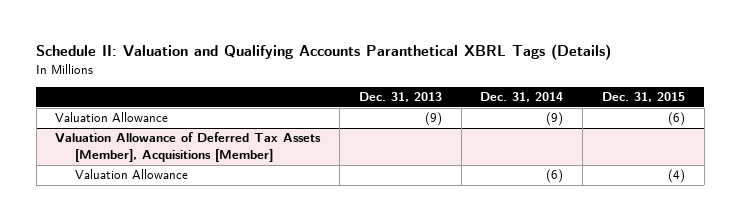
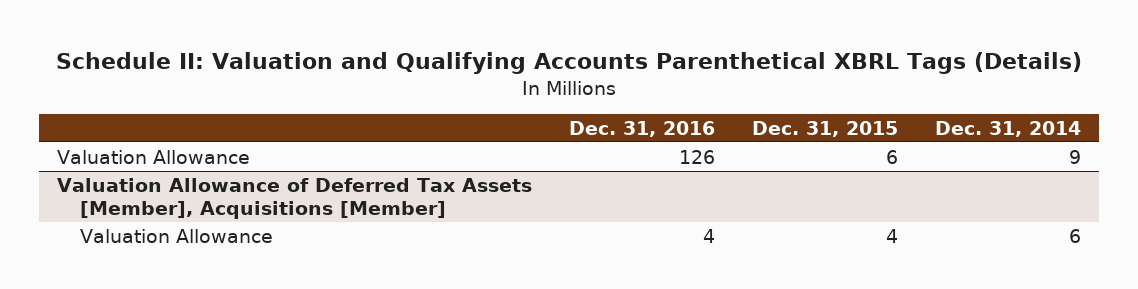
- Schedule II: Valuation and Qualifying Accounts Paranthetical XBRL Tags (Details)
+ Schedule II: Valuation and Qualifying Accounts Parenthetical XBRL Tags (Details)
- | Dec. 31, 2013 | Dec. 31, 2014 | Dec. 31, 2015
+ | Dec. 31, 2016 | Dec. 31, 2015 | Dec. 31, 2014
- Valuation Allowance | (9) | (9) | (6)
+ Valuation Allowance | 126 | 6 | 9
@ Valuation Allowance of Deferred Tax Assets [Member], Acquisitions [Member]
- Valuation Allowance | | (6) | (4)
+ Valuation Allowance | 4 | 4 | 6

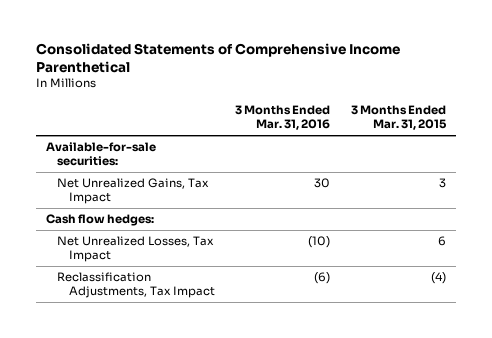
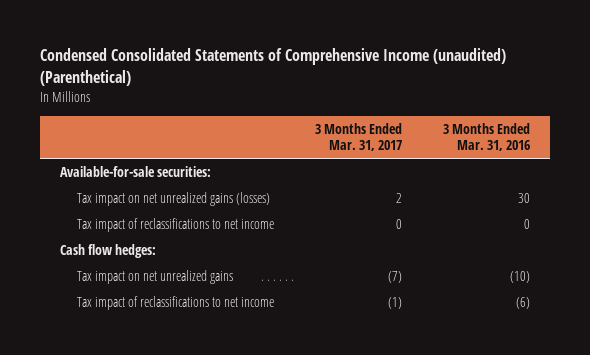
- Consolidated Statements of Comprehensive Income Parenthetical
+ Condensed Consolidated Statements of Comprehensive Income (unaudited) (Parenthetical)
- | 3 Months Ended Mar. 31, 2016 | 3 Months Ended Mar. 31, 2015
+ | 3 Months Ended Mar. 31, 2017 | 3 Months Ended Mar. 31, 2016
- Net Unrealized Gains, Tax Impact | 30 | 3
+ Tax impact on net unrealized gains (losses) | 2 | 30
+ Tax impact of reclassifications to net income | 0 | 0
- Net Unrealized Losses, Tax Impact | (10) | 6
- Reclassification Adjustments, Tax Impact | (6) | (4)
+ Tax impact on net unrealized gains | (7) | (10)
+ Tax impact of reclassifications to net income | (1) | (6)

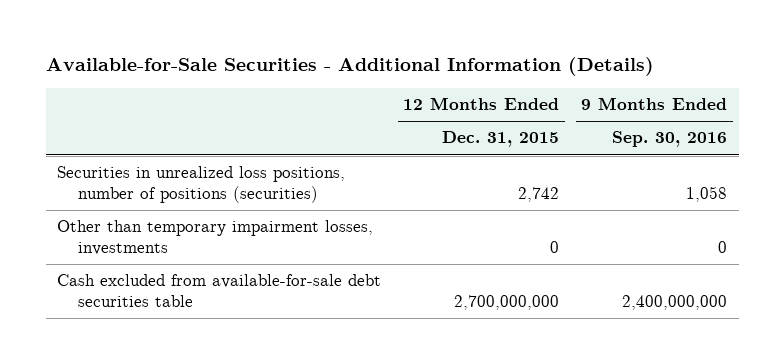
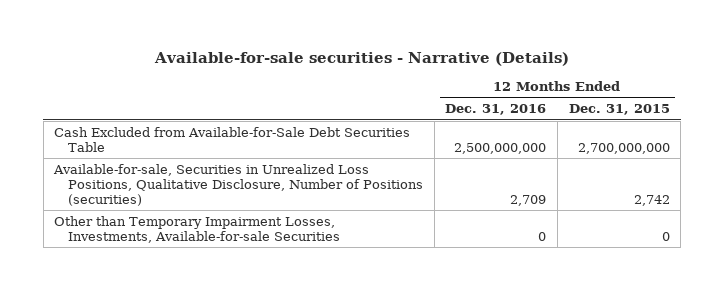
- Available-for-Sale Securities - Additional Information (Details)
+ Available-for-sale securities - Narrative (Details)
- | 12 Months Ended Dec. 31, 2015 | 9 Months Ended Sep. 30, 2016
+ | 12 Months Ended Dec. 31, 2016 | 12 Months Ended Dec. 31, 2015
- Securities in unrealized loss positions, number of positions (securities) | 2,742 | 1,058
- Other than temporary impairment losses, investments | 0 | 0
- Cash excluded from available-for-sale debt securities table | 2,700,000,000 | 2,400,000,000
+ Cash Excluded from Available-for-Sale Debt Securities Table | 2,500,000,000 | 2,700,000,000
+ Available-for-sale, Securities in Unrealized Loss Positions, Qualitative Disclosure, Number of Positions (securities) | 2,709 | 2,742
+ Other than Temporary Impairment Losses, Investments, Available-for-sale Securities | 0 | 0

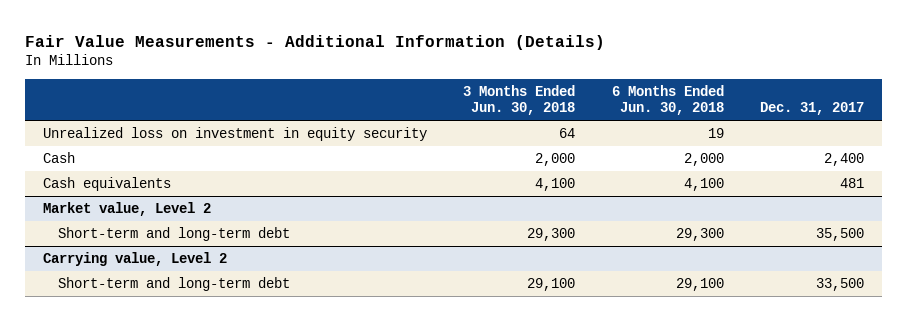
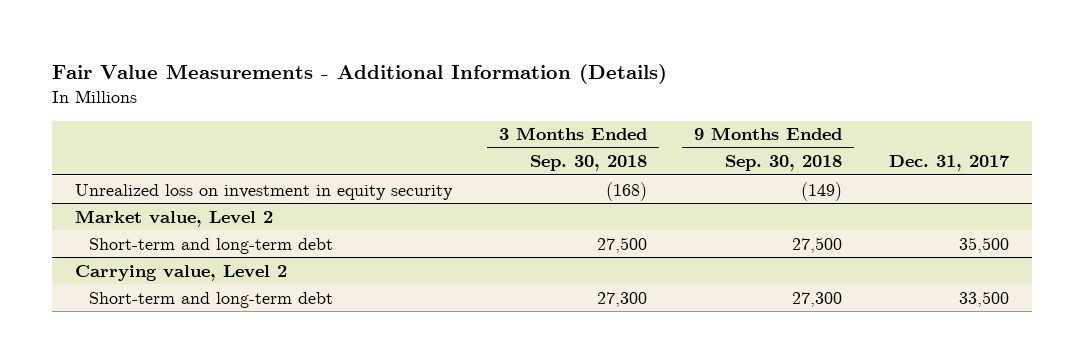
- | 3 Months Ended Jun. 30, 2018 | 6 Months Ended Jun. 30, 2018 | Dec. 31, 2017
+ | 3 Months Ended Sep. 30, 2018 | 9 Months Ended Sep. 30, 2018 | Dec. 31, 2017
- Cash | 2,000 | 2,000 | 2,400
- Cash equivalents | 4,100 | 4,100 | 481

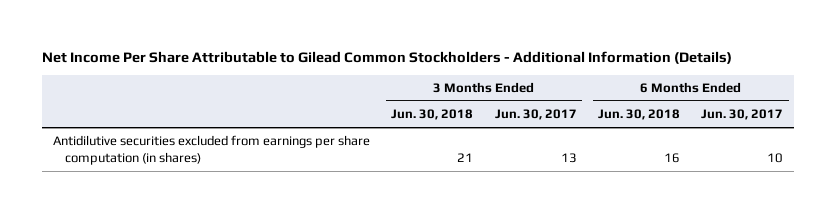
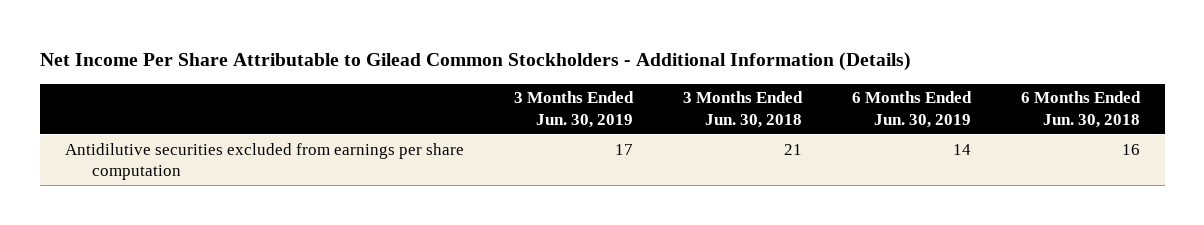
- | 3 Months Ended Jun. 30, 2018 | 3 Months Ended Jun. 30, 2017 | 6 Months Ended Jun. 30, 2018 | 6 Months Ended Jun. 30, 2017
+ | 3 Months Ended Jun. 30, 2019 | 3 Months Ended Jun. 30, 2018 | 6 Months Ended Jun. 30, 2019 | 6 Months Ended Jun. 30, 2018
- Antidilutive securities excluded from earnings per share computation (in shares) | 21 | 13 | 16 | 10
+ Antidilutive securities excluded from earnings per share computation | 17 | 21 | 14 | 16

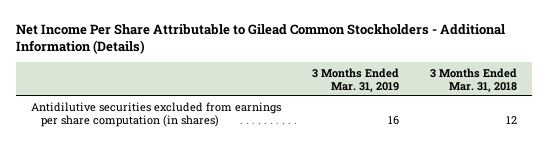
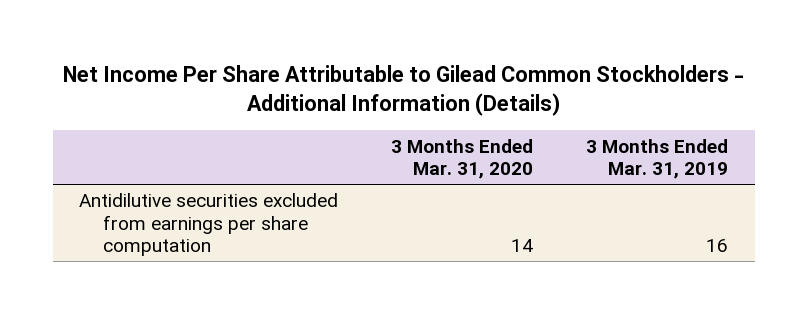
- | 3 Months Ended Mar. 31, 2019 | 3 Months Ended Mar. 31, 2018
+ | 3 Months Ended Mar. 31, 2020 | 3 Months Ended Mar. 31, 2019
- Antidilutive securities excluded from earnings per share computation (in shares) | 16 | 12
+ Antidilutive securities excluded from earnings per share computation | 14 | 16

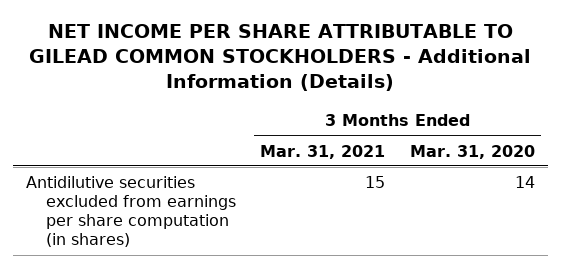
- Net Income Per Share Attributable to Gilead Common Stockholders - Additional Information (Details)
+ NET INCOME PER SHARE ATTRIBUTABLE TO GILEAD COMMON STOCKHOLDERS - Additional Information (Details)
- | 3 Months Ended Mar. 31, 2020 | 3 Months Ended Mar. 31, 2019
+ | 3 Months Ended Mar. 31, 2021 | 3 Months Ended Mar. 31, 2020
- Antidilutive securities excluded from earnings per share computation | 14 | 16
+ Antidilutive securities excluded from earnings per share computation (in shares) | 15 | 14

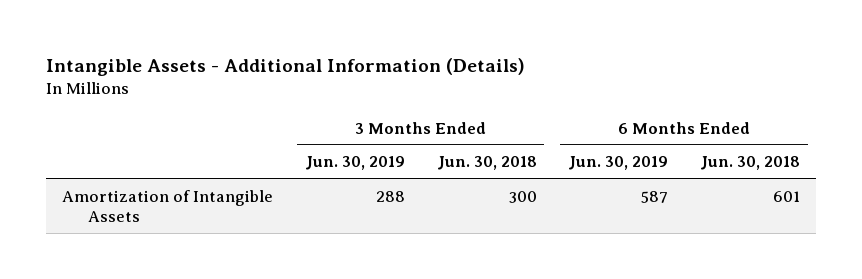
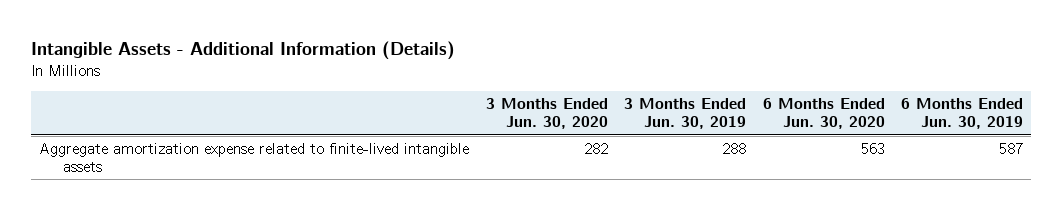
- | 3 Months Ended Jun. 30, 2019 | 3 Months Ended Jun. 30, 2018 | 6 Months Ended Jun. 30, 2019 | 6 Months Ended Jun. 30, 2018
+ | 3 Months Ended Jun. 30, 2020 | 3 Months Ended Jun. 30, 2019 | 6 Months Ended Jun. 30, 2020 | 6 Months Ended Jun. 30, 2019
- Amortization of Intangible Assets | 288 | 300 | 587 | 601
+ Aggregate amortization expense related to finite-lived intangible assets | 282 | 288 | 563 | 587

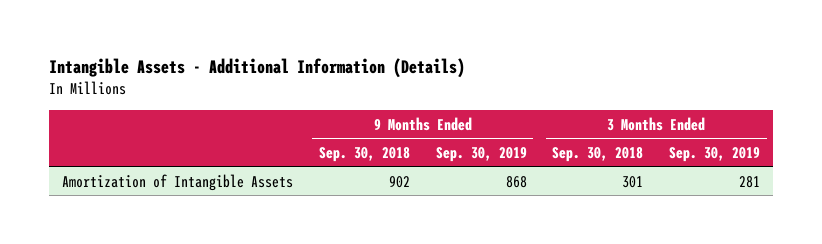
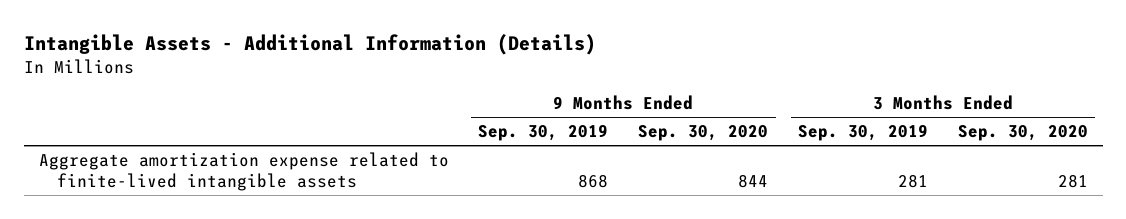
- | 9 Months Ended Sep. 30, 2018 | 9 Months Ended Sep. 30, 2019 | 3 Months Ended Sep. 30, 2018 | 3 Months Ended Sep. 30, 2019
+ | 9 Months Ended Sep. 30, 2019 | 9 Months Ended Sep. 30, 2020 | 3 Months Ended Sep. 30, 2019 | 3 Months Ended Sep. 30, 2020
- Amortization of Intangible Assets | 902 | 868 | 301 | 281
+ Aggregate amortization expense related to finite-lived intangible assets | 868 | 844 | 281 | 281

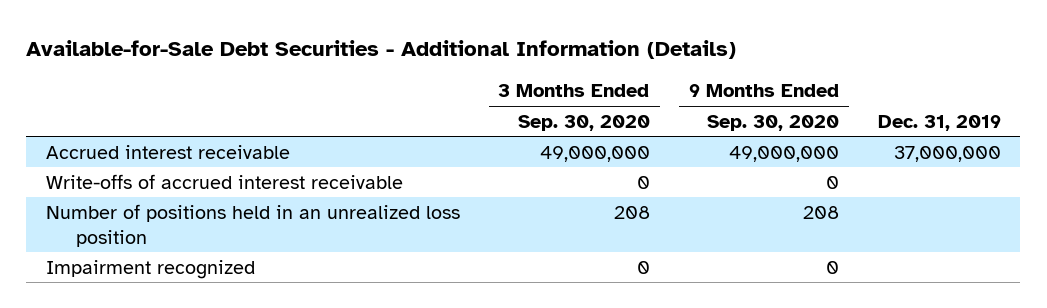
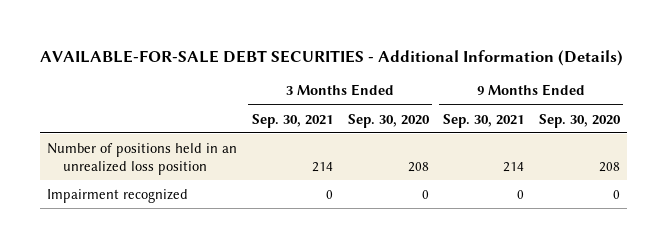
- Available-for-Sale Debt Securities - Additional Information (Details)
+ AVAILABLE-FOR-SALE DEBT SECURITIES - Additional Information (Details)
- | 3 Months Ended Sep. 30, 2020 | 9 Months Ended Sep. 30, 2020 | Dec. 31, 2019
+ | 3 Months Ended Sep. 30, 2021 | 3 Months Ended Sep. 30, 2020 | 9 Months Ended Sep. 30, 2021 | 9 Months Ended Sep. 30, 2020
- Accrued interest receivable | 49,000,000 | 49,000,000 | 37,000,000
- Write-offs of accrued interest receivable | 0 | 0 |

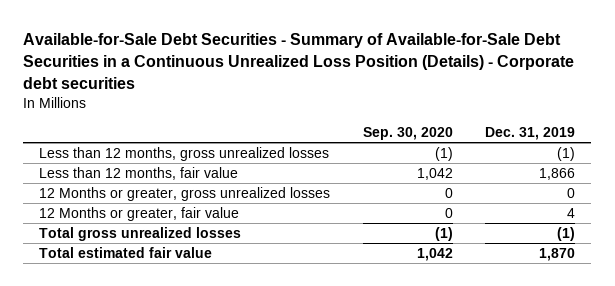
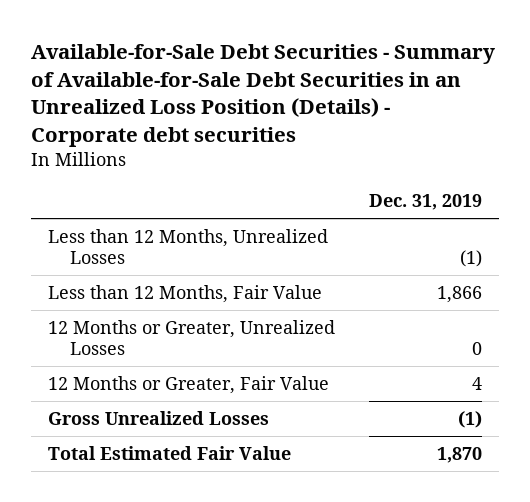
- Available-for-Sale Debt Securities - Summary of Available-for-Sale Debt Securities in a Continuous Unrealized Loss Position (Details) - Corporate debt securities
+ Available-for-Sale Debt Securities - Summary of Available-for-Sale Debt Securities in an Unrealized Loss Position (Details) - Corporate debt securities
- | Sep. 30, 2020 | Dec. 31, 2019
+ | Dec. 31, 2019
- Less than 12 months, gross unrealized losses | (1) | (1)
- Less than 12 months, fair value | 1,042 | 1,866
- 12 Months or greater, gross unrealized losses | 0 | 0
- 12 Months or greater, fair value | 0 | 4
- Total gross unrealized losses | (1) | (1)
- Total estimated fair value | 1,042 | 1,870
+ Less than 12 Months, Unrealized Losses | (1)
+ Less than 12 Months, Fair Value | 1,866
+ 12 Months or Greater, Unrealized Losses | 0
+ 12 Months or Greater, Fair Value | 4
+ Gross Unrealized Losses | (1)
+ Total Estimated Fair Value | 1,870

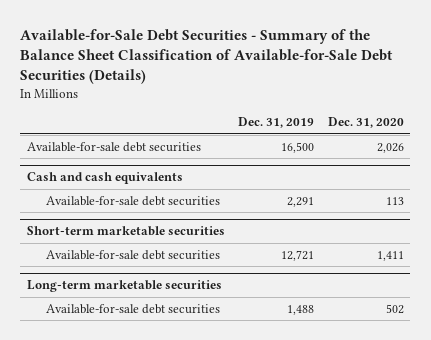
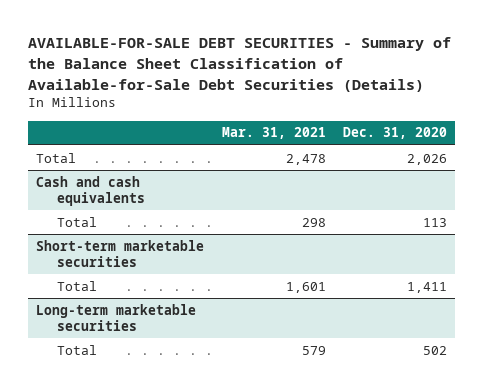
- Available-for-Sale Debt Securities - Summary of the Balance Sheet Classification of Available-for-Sale Debt Securities (Details)
+ AVAILABLE-FOR-SALE DEBT SECURITIES - Summary of the Balance Sheet Classification of Available-for-Sale Debt Securities (Details)
- | Dec. 31, 2019 | Dec. 31, 2020
+ | Mar. 31, 2021 | Dec. 31, 2020
- Available-for-sale debt securities | 16,500 | 2,026
+ Total | 2,478 | 2,026
@ Cash and cash equivalents
- Available-for-sale debt securities | 2,291 | 113
+ Total | 298 | 113
@ Short-term marketable securities
- Available-for-sale debt securities | 12,721 | 1,411
+ Total | 1,601 | 1,411
@ Long-term marketable securities
- Available-for-sale debt securities | 1,488 | 502
+ Total | 579 | 502

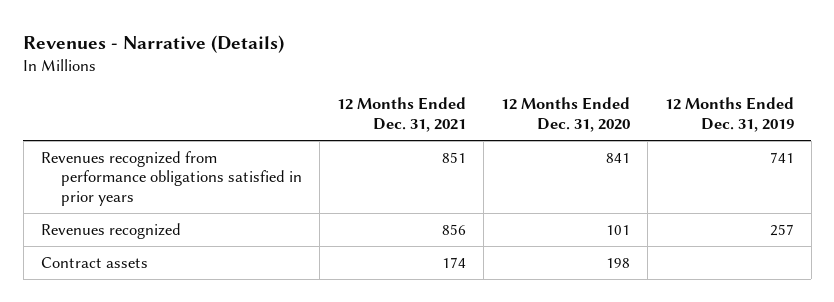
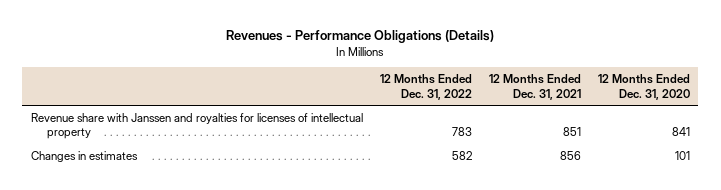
- Revenues - Narrative (Details)
+ Revenues - Performance Obligations (Details)
- | 12 Months Ended Dec. 31, 2021 | 12 Months Ended Dec. 31, 2020 | 12 Months Ended Dec. 31, 2019
+ | 12 Months Ended Dec. 31, 2022 | 12 Months Ended Dec. 31, 2021 | 12 Months Ended Dec. 31, 2020
- Revenues recognized from performance obligations satisfied in prior years | 851 | 841 | 741
- Revenues recognized | 856 | 101 | 257
- Contract assets | 174 | 198 |
+ Revenue share with Janssen and royalties for licenses of intellectual property | 783 | 851 | 841
+ Changes in estimates | 582 | 856 | 101

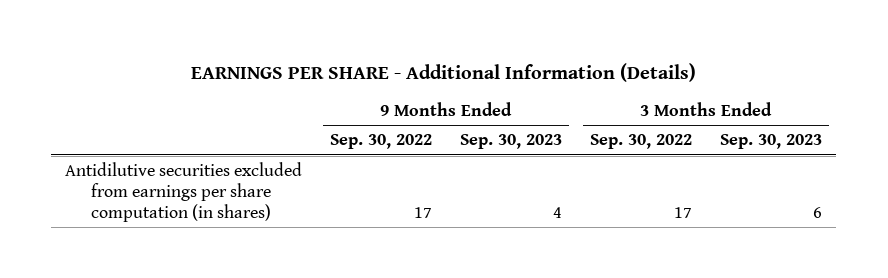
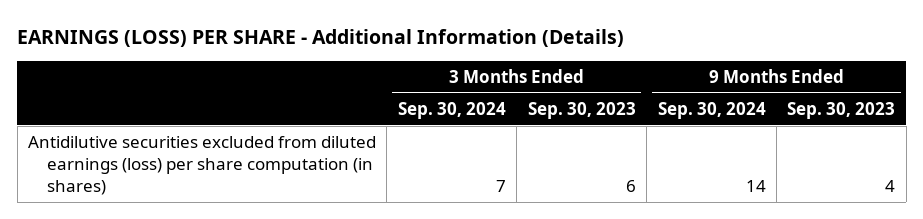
- EARNINGS PER SHARE - Additional Information (Details)
+ EARNINGS (LOSS) PER SHARE - Additional Information (Details)
- | 9 Months Ended Sep. 30, 2022 | 9 Months Ended Sep. 30, 2023 | 3 Months Ended Sep. 30, 2022 | 3 Months Ended Sep. 30, 2023
+ | 3 Months Ended Sep. 30, 2024 | 3 Months Ended Sep. 30, 2023 | 9 Months Ended Sep. 30, 2024 | 9 Months Ended Sep. 30, 2023
- Antidilutive securities excluded from earnings per share computation (in shares) | 17 | 4 | 17 | 6
+ Antidilutive securities excluded from diluted earnings (loss) per share computation (in shares) | 7 | 6 | 14 | 4

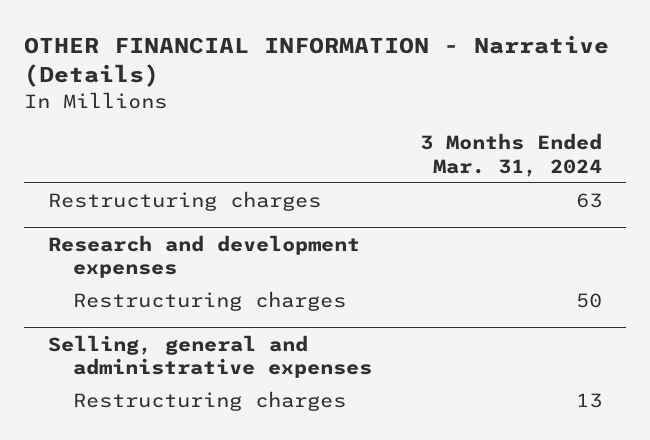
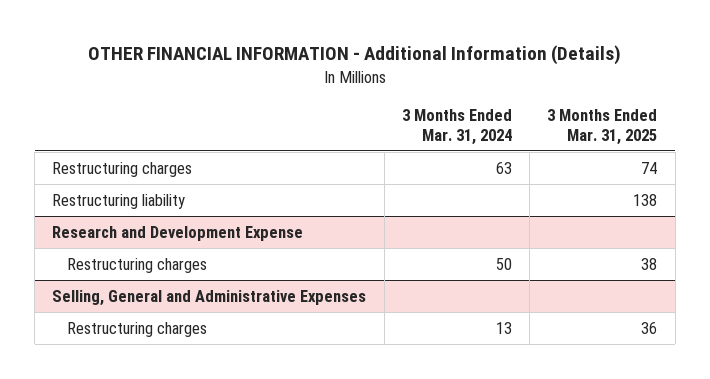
- OTHER FINANCIAL INFORMATION - Narrative (Details)
+ OTHER FINANCIAL INFORMATION - Additional Information (Details)
- | 3 Months Ended Mar. 31, 2024
+ | 3 Months Ended Mar. 31, 2024 | 3 Months Ended Mar. 31, 2025
- Research and development expenses
+ Restructuring liability | | 138
+ Research and Development Expense
- Selling, general and administrative expenses
+ Selling, General and Administrative Expenses

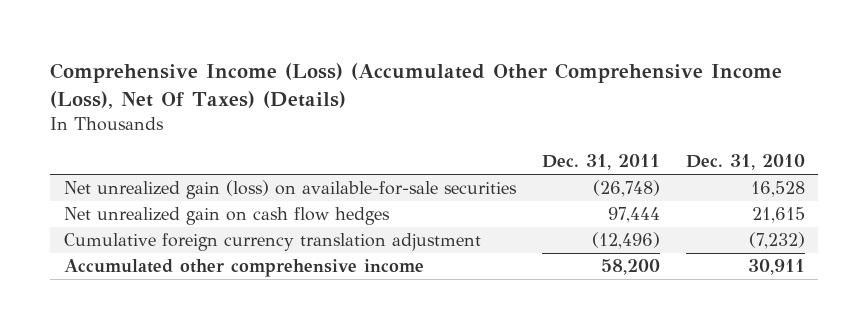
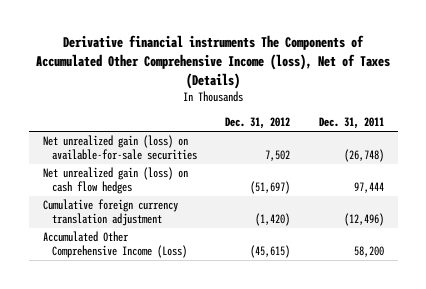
- Comprehensive Income (Loss) (Accumulated Other Comprehensive Income (Loss), Net Of Taxes) (Details)
+ Derivative financial instruments The Components of Accumulated Other Comprehensive Income (loss), Net of Taxes (Details)
- | Dec. 31, 2011 | Dec. 31, 2010
+ | Dec. 31, 2012 | Dec. 31, 2011
- Net unrealized gain on cash flow hedges | 97,444 | 21,615
+ Net unrealized gain (loss) on cash flow hedges | (51,697) | 97,444
- Accumulated other comprehensive income | 58,200 | 30,911
+ Accumulated Other Comprehensive Income (Loss) | (45,615) | 58,200

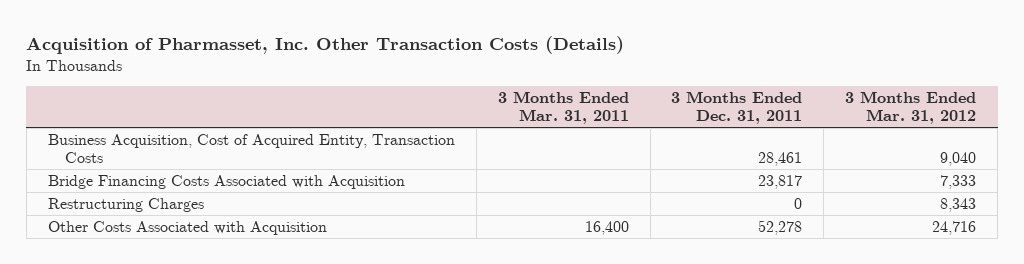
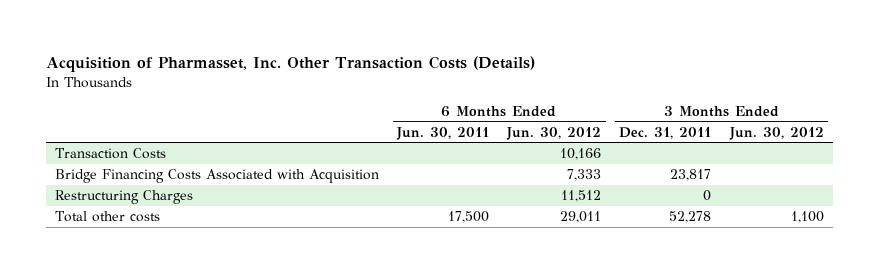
- | 3 Months Ended Mar. 31, 2011 | 3 Months Ended Dec. 31, 2011 | 3 Months Ended Mar. 31, 2012
+ | 6 Months Ended Jun. 30, 2011 | 6 Months Ended Jun. 30, 2012 | 3 Months Ended Dec. 31, 2011 | 3 Months Ended Jun. 30, 2012
- Business Acquisition, Cost of Acquired Entity, Transaction Costs | | 28,461 | 9,040
+ Transaction Costs | | 10,166 | |
- Other Costs Associated with Acquisition | 16,400 | 52,278 | 24,716
+ Total other costs | 17,500 | 29,011 | 52,278 | 1,100

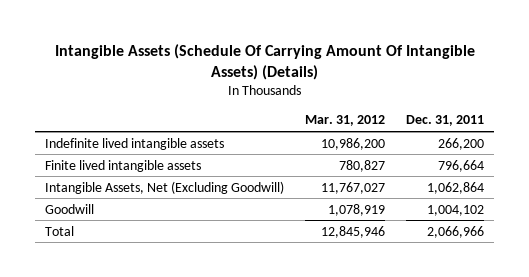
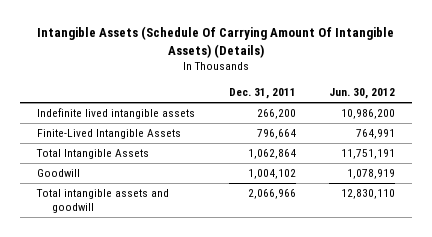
- | Mar. 31, 2012 | Dec. 31, 2011
+ | Dec. 31, 2011 | Jun. 30, 2012
- Finite lived intangible assets | 780,827 | 796,664
- Intangible Assets, Net (Excluding Goodwill) | 11,767,027 | 1,062,864
+ Finite-Lived Intangible Assets | 796,664 | 764,991
+ Total Intangible Assets | 1,062,864 | 11,751,191
- Total | 12,845,946 | 2,066,966
+ Total intangible assets and goodwill | 2,066,966 | 12,830,110

